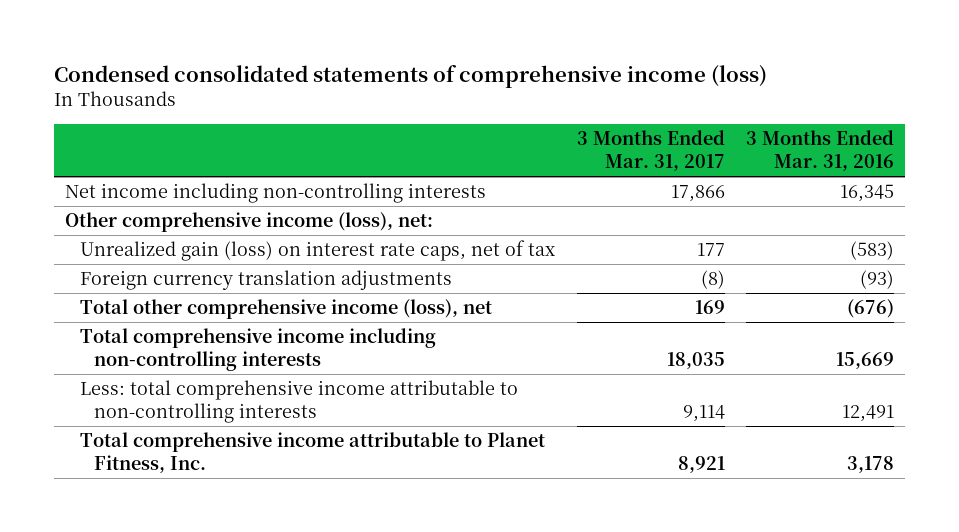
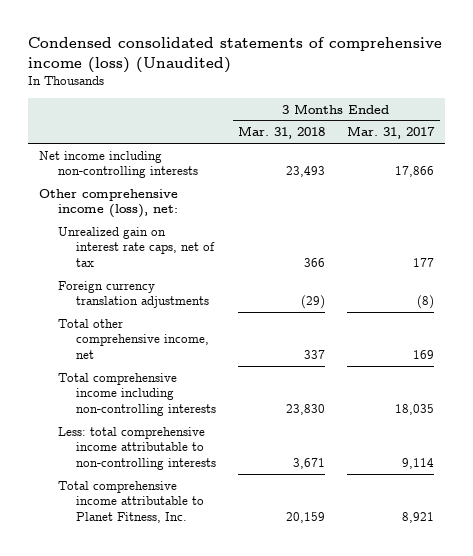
- Condensed consolidated statements of comprehensive income (loss)
+ Condensed consolidated statements of comprehensive income (loss) (Unaudited)
- | 3 Months Ended Mar. 31, 2017 | 3 Months Ended Mar. 31, 2016
+ | 3 Months Ended Mar. 31, 2018 | 3 Months Ended Mar. 31, 2017
- Unrealized gain (loss) on interest rate caps, net of tax | 177 | (583)
+ Unrealized gain on interest rate caps, net of tax | 366 | 177
- Total other comprehensive income (loss), net | 169 | (676)
+ Total other comprehensive income, net | 337 | 169

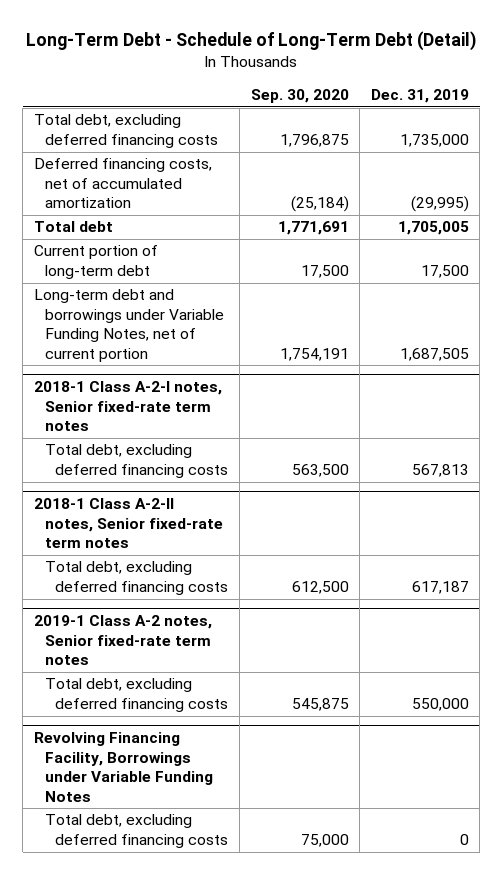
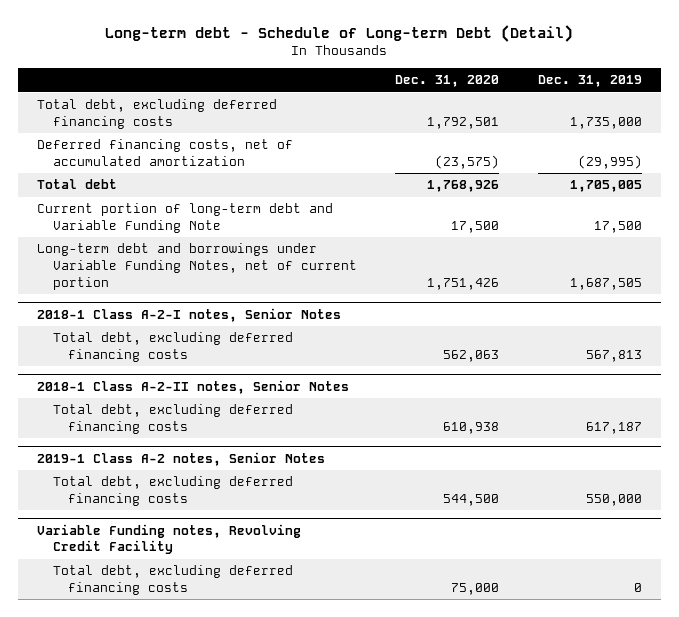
- Long-Term Debt - Schedule of Long-Term Debt (Detail)
+ Long-term debt - Schedule of Long-term Debt (Detail)
- | Sep. 30, 2020 | Dec. 31, 2019
+ | Dec. 31, 2020 | Dec. 31, 2019
- Current portion of long-term debt | 17,500 | 17,500
+ Current portion of long-term debt and Variable Funding Note | 17,500 | 17,500
- 2018-1 Class A-2-I notes, Senior fixed-rate term notes
+ 2018-1 Class A-2-I notes, Senior Notes
- 2018-1 Class A-2-II notes, Senior fixed-rate term notes
+ 2018-1 Class A-2-II notes, Senior Notes
- 2019-1 Class A-2 notes, Senior fixed-rate term notes
+ 2019-1 Class A-2 notes, Senior Notes
- Revolving Financing Facility, Borrowings under Variable Funding Notes
+ Variable Funding notes, Revolving Credit Facility

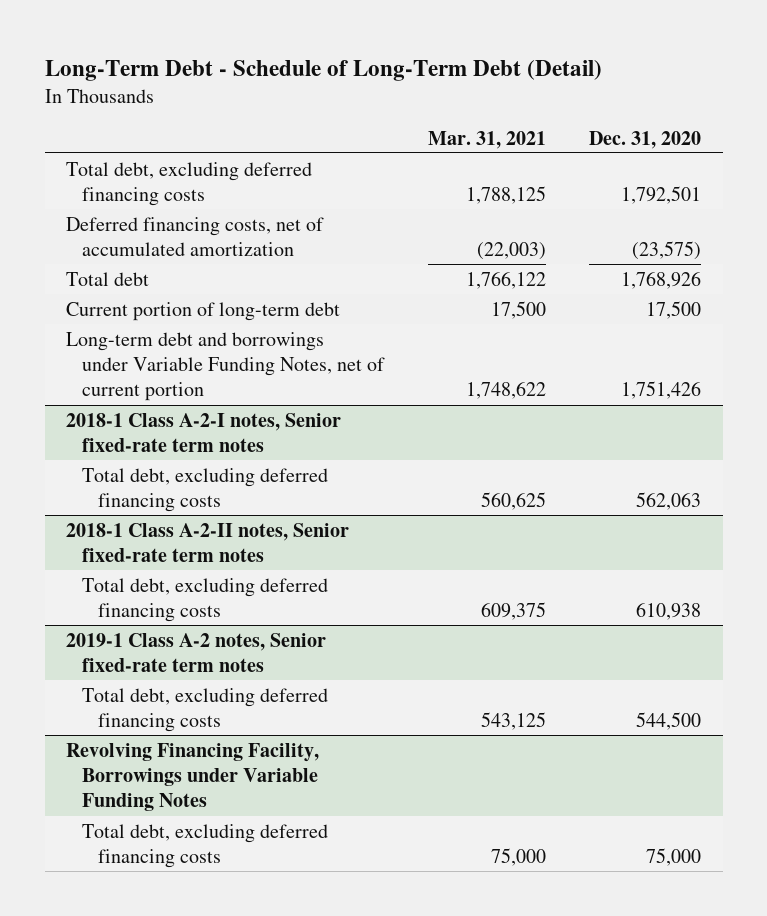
- Long-term debt - Schedule of Long-term Debt (Detail)
+ Long-Term Debt - Schedule of Long-Term Debt (Detail)
- | Dec. 31, 2020 | Dec. 31, 2019
+ | Mar. 31, 2021 | Dec. 31, 2020
- Current portion of long-term debt and Variable Funding Note | 17,500 | 17,500
+ Current portion of long-term debt | 17,500 | 17,500
- 2018-1 Class A-2-I notes, Senior Notes
+ 2018-1 Class A-2-I notes, Senior fixed-rate term notes
- 2018-1 Class A-2-II notes, Senior Notes
+ 2018-1 Class A-2-II notes, Senior fixed-rate term notes
- 2019-1 Class A-2 notes, Senior Notes
+ 2019-1 Class A-2 notes, Senior fixed-rate term notes
- Variable Funding notes, Revolving Credit Facility
+ Revolving Financing Facility, Borrowings under Variable Funding Notes

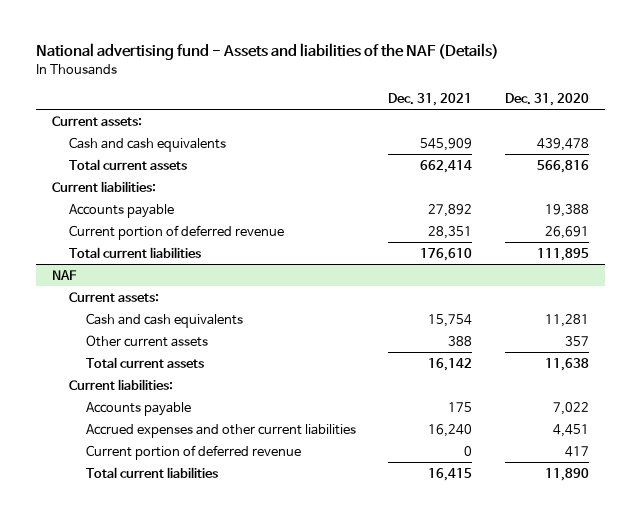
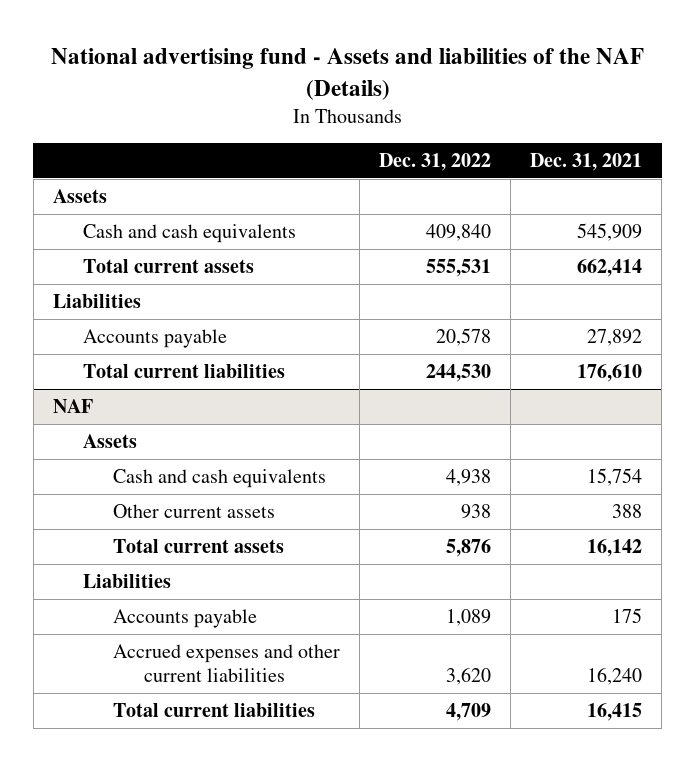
- | Dec. 31, 2021 | Dec. 31, 2020
+ | Dec. 31, 2022 | Dec. 31, 2021
- Current assets:
+ Assets
- Current liabilities:
+ Liabilities
- Current portion of deferred revenue | 28,351 | 26,691
@ NAF
- Current assets:
+ Assets
- Current liabilities:
+ Liabilities
- Current portion of deferred revenue | 0 | 417

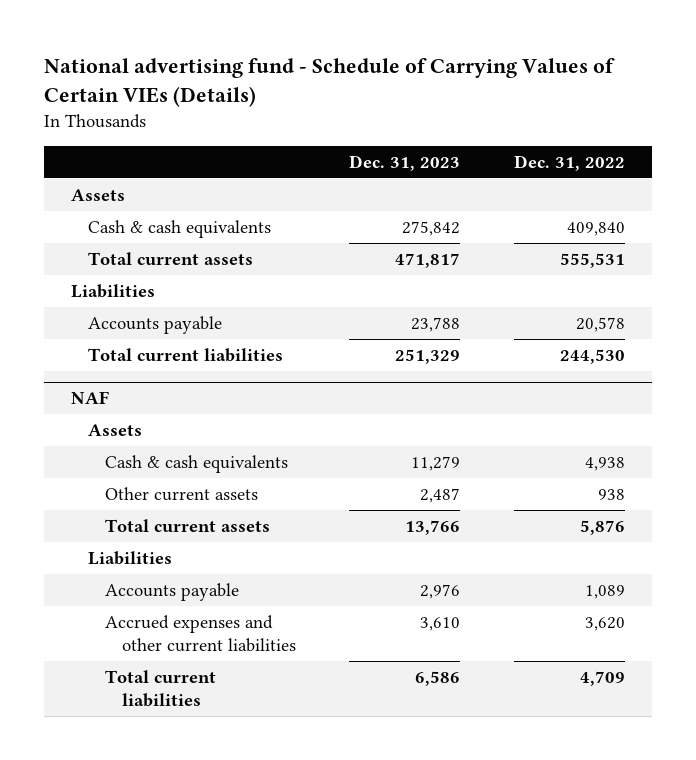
- National advertising fund - Assets and liabilities of the NAF (Details)
+ National advertising fund - Schedule of Carrying Values of Certain VIEs (Details)
- | Dec. 31, 2022 | Dec. 31, 2021
+ | Dec. 31, 2023 | Dec. 31, 2022
- Cash and cash equivalents | 409,840 | 545,909
+ Cash & cash equivalents | 275,842 | 409,840
@ NAF
- Cash and cash equivalents | 4,938 | 15,754
+ Cash & cash equivalents | 11,279 | 4,938

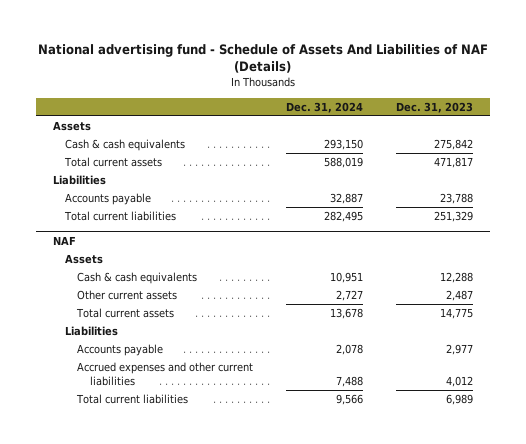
- National advertising fund - Schedule of Carrying Values of Certain VIEs (Details)
+ National advertising fund - Schedule of Assets And Liabilities of NAF (Details)
- | Dec. 31, 2023 | Dec. 31, 2022
+ | Dec. 31, 2024 | Dec. 31, 2023
@ NAF
- Cash & cash equivalents | 11,279 | 4,938
+ Cash & cash equivalents | 10,951 | 12,288
- Total current assets | 13,766 | 5,876
+ Total current assets | 13,678 | 14,775
- Accounts payable | 2,976 | 1,089
- Accrued expenses and other current liabilities | 3,610 | 3,620
- Total current liabilities | 6,586 | 4,709
+ Accounts payable | 2,078 | 2,977
+ Accrued expenses and other current liabilities | 7,488 | 4,012
+ Total current liabilities | 9,566 | 6,989

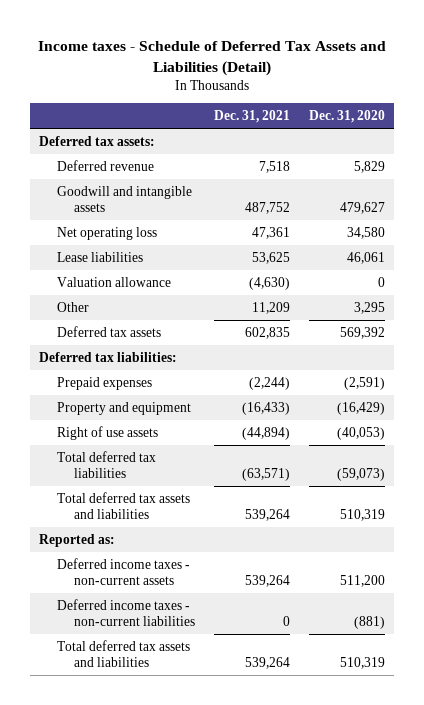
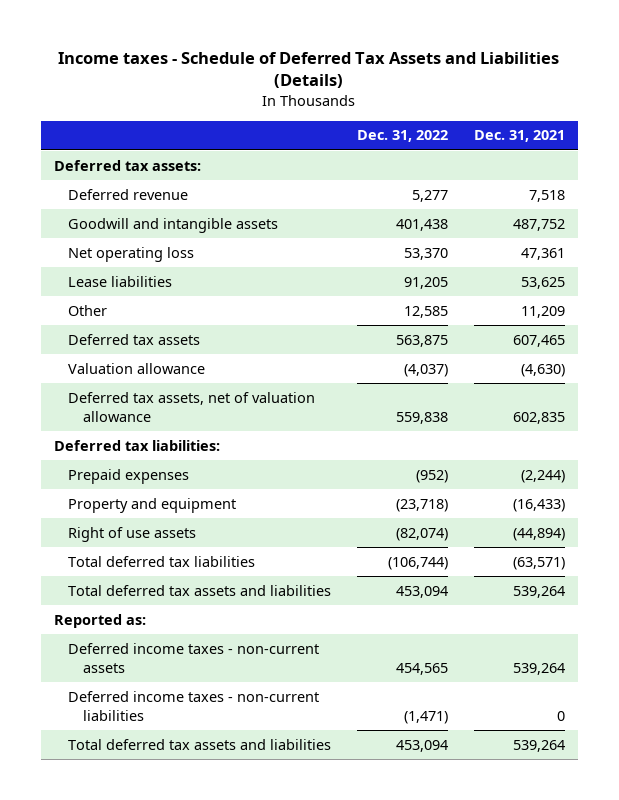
- Income taxes - Schedule of Deferred Tax Assets and Liabilities (Detail)
+ Income taxes - Schedule of Deferred Tax Assets and Liabilities (Details)
- | Dec. 31, 2021 | Dec. 31, 2020
+ | Dec. 31, 2022 | Dec. 31, 2021
- Deferred tax assets | 602,835 | 569,392
+ Deferred tax assets | 563,875 | 607,465
moved down: Valuation allowance | (4,037) | (4,630)
+ Deferred tax assets, net of valuation allowance | 559,838 | 602,835

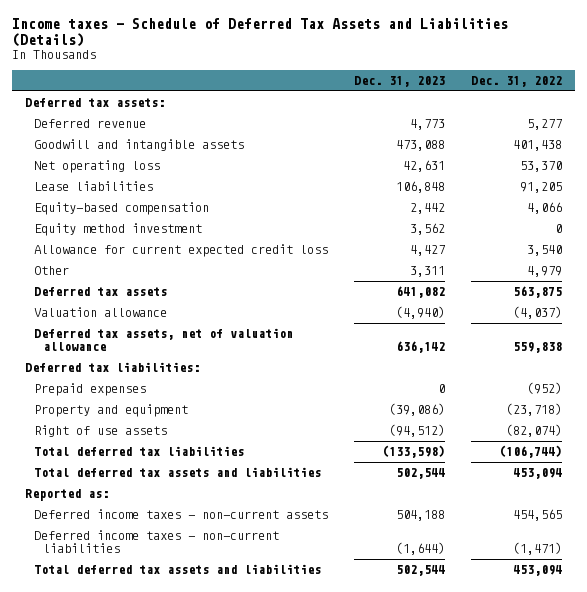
- | Dec. 31, 2022 | Dec. 31, 2021
+ | Dec. 31, 2023 | Dec. 31, 2022
- Other | 12,585 | 11,209
+ Equity-based compensation | 2,442 | 4,066
+ Equity method investment | 3,562 | 0
+ Allowance for current expected credit loss | 4,427 | 3,540
+ Other | 3,311 | 4,979

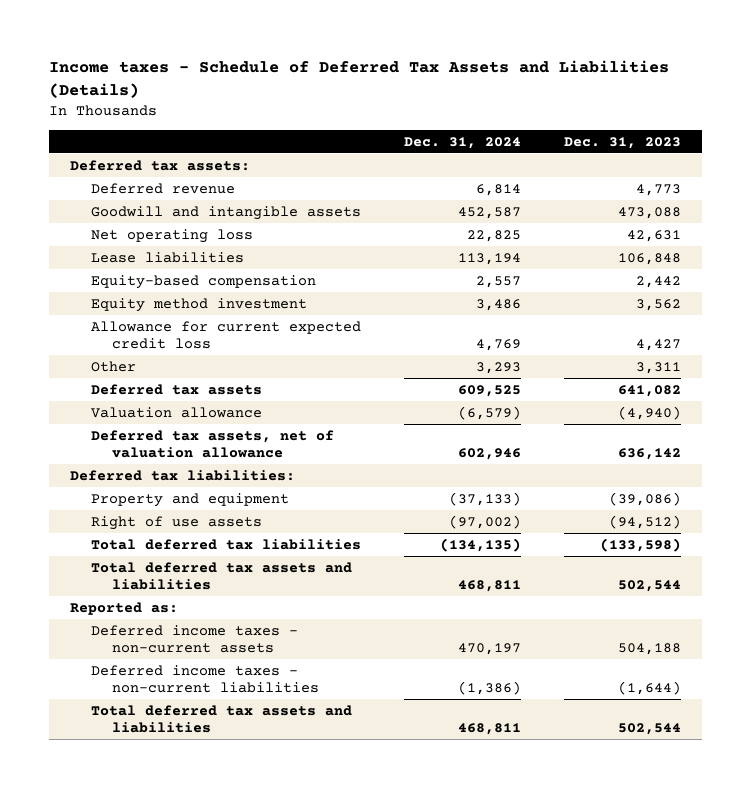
- | Dec. 31, 2023 | Dec. 31, 2022
+ | Dec. 31, 2024 | Dec. 31, 2023
- Prepaid expenses | 0 | (952)

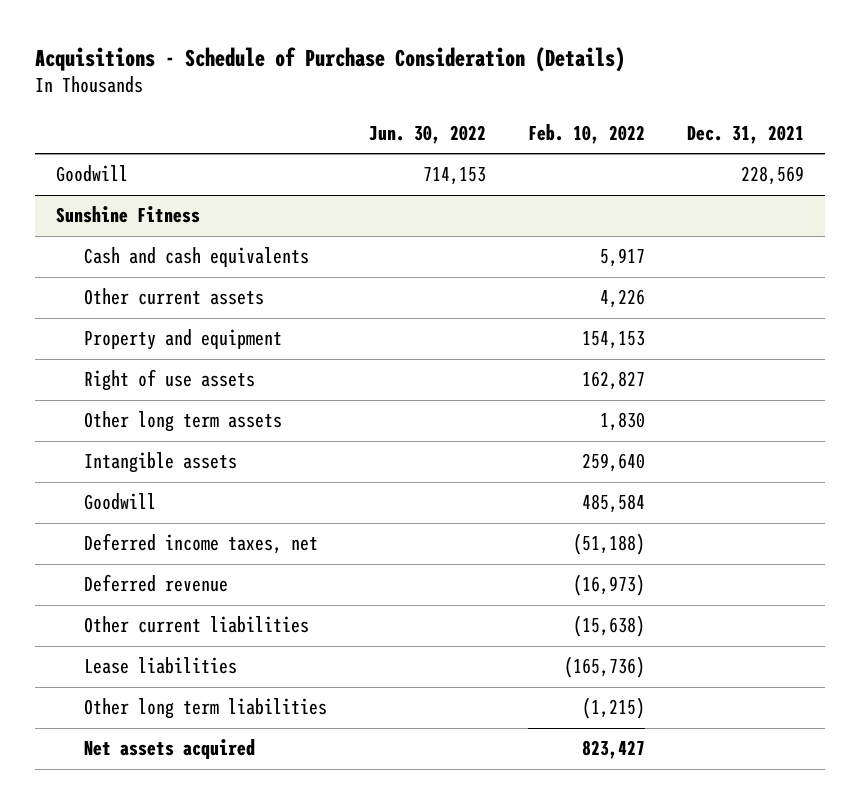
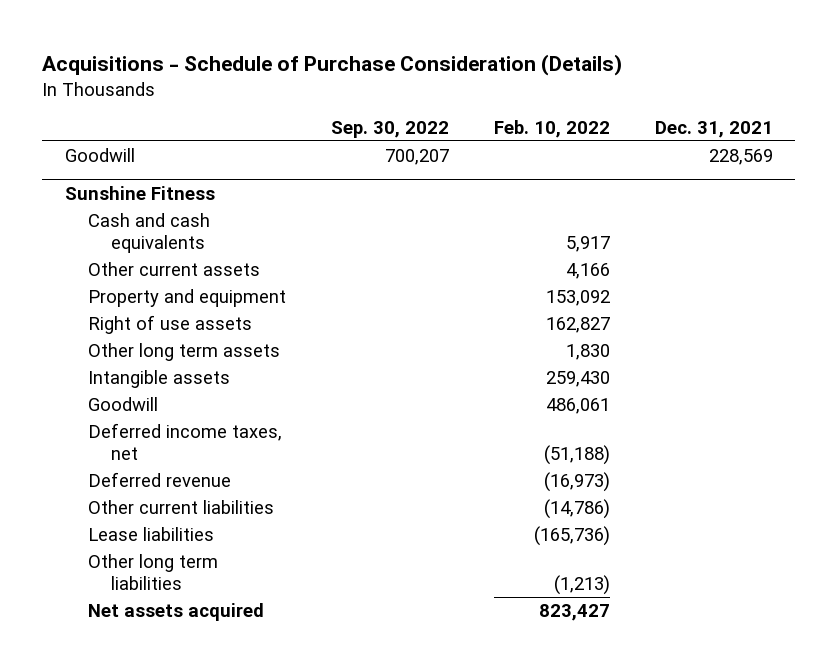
- | Jun. 30, 2022 | Feb. 10, 2022 | Dec. 31, 2021
+ | Sep. 30, 2022 | Feb. 10, 2022 | Dec. 31, 2021
@ Sunshine Fitness
- Other current assets | | 4,226 |
- Property and equipment | | 154,153 |
+ Other current assets | | 4,166 |
+ Property and equipment | | 153,092 |
- Intangible assets | | 259,640 |
- Goodwill | | 485,584 |
+ Intangible assets | | 259,430 |
+ Goodwill | | 486,061 |
- Other current liabilities | | (15,638) |
+ Other current liabilities | | (14,786) |
- Other long term liabilities | | (1,215) |
+ Other long term liabilities | | (1,213) |

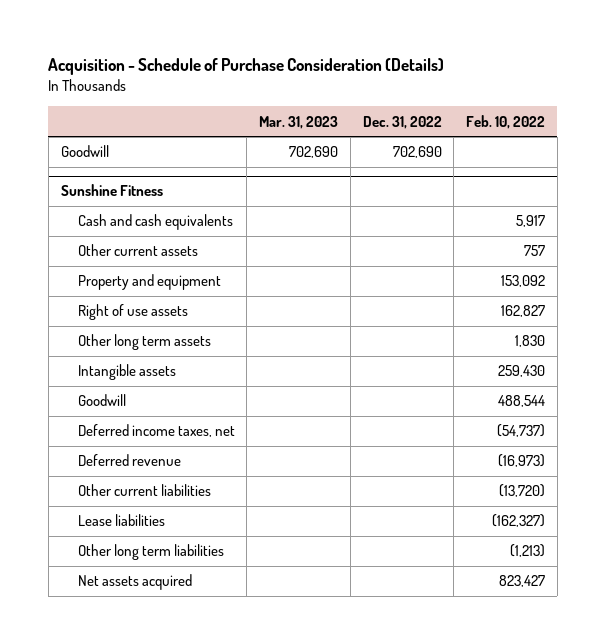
- Acquisitions - Schedule of Purchase Consideration (Details)
+ Acquisition - Schedule of Purchase Consideration (Details)
- | Sep. 30, 2022 | Feb. 10, 2022 | Dec. 31, 2021
+ | Mar. 31, 2023 | Dec. 31, 2022 | Feb. 10, 2022
@ Sunshine Fitness
- Other current assets | | 4,166 |
+ Other current assets | | | 757
- Goodwill | | 486,061 |
- Deferred income taxes, net | | (51,188) |
+ Goodwill | | | 488,544
+ Deferred income taxes, net | | | (54,737)
- Other current liabilities | | (14,786) |
- Lease liabilities | | (165,736) |
+ Other current liabilities | | | (13,720)
+ Lease liabilities | | | (162,327)

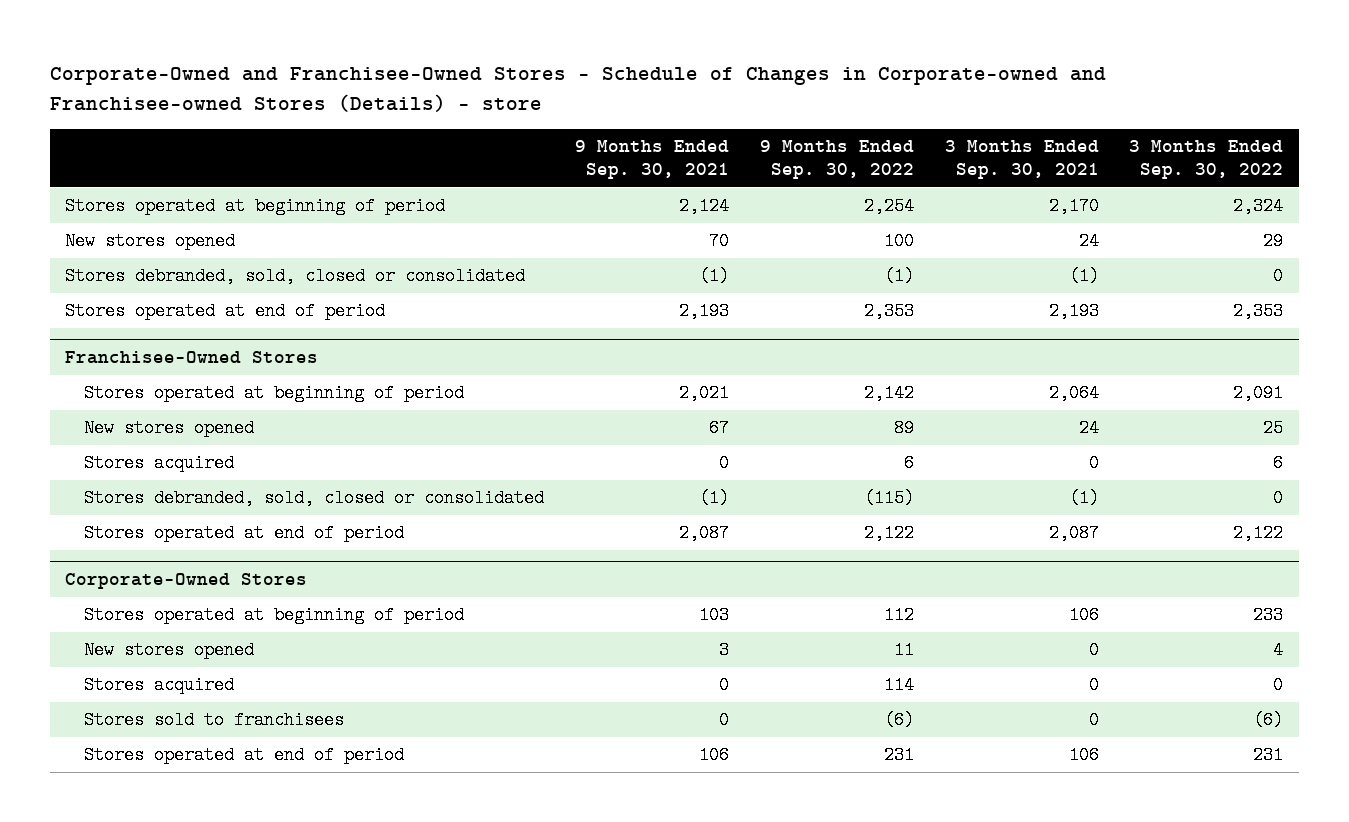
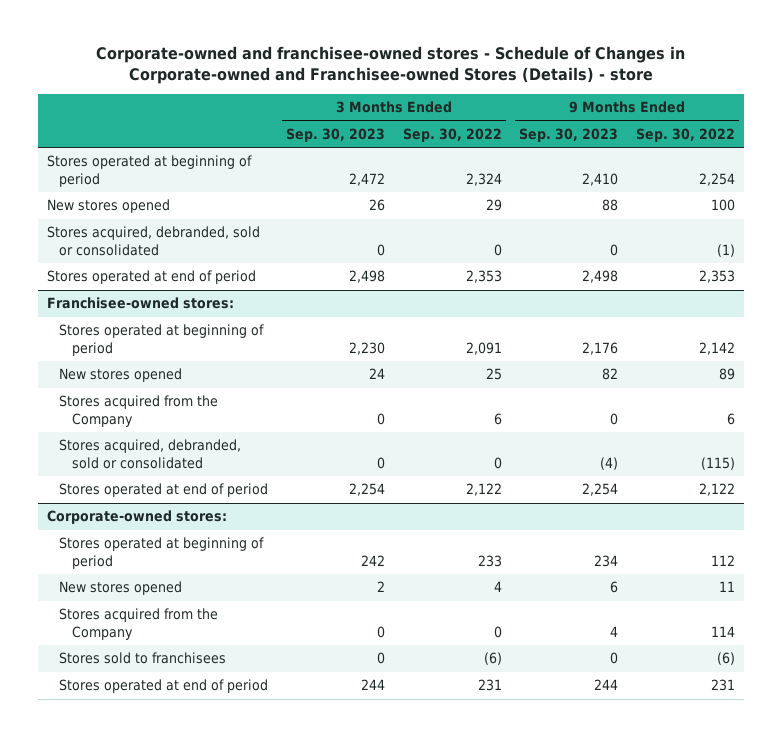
- Corporate-Owned and Franchisee-Owned Stores - Schedule of Changes in Corporate-owned and Franchisee-owned Stores (Details) - store
+ Corporate-owned and franchisee-owned stores - Schedule of Changes in Corporate-owned and Franchisee-owned Stores (Details) - store
- | 9 Months Ended Sep. 30, 2021 | 9 Months Ended Sep. 30, 2022 | 3 Months Ended Sep. 30, 2021 | 3 Months Ended Sep. 30, 2022
+ | 3 Months Ended Sep. 30, 2023 | 3 Months Ended Sep. 30, 2022 | 9 Months Ended Sep. 30, 2023 | 9 Months Ended Sep. 30, 2022
- Stores debranded, sold, closed or consolidated | (1) | (1) | (1) | 0
+ Stores acquired, debranded, sold or consolidated | 0 | 0 | 0 | (1)
- Franchisee-Owned Stores
+ Franchisee-owned stores:
- Stores acquired | 0 | 6 | 0 | 6
- Stores debranded, sold, closed or consolidated | (1) | (115) | (1) | 0
+ Stores acquired from the Company | 0 | 6 | 0 | 6
+ Stores acquired, debranded, sold or consolidated | 0 | 0 | (4) | (115)
- Corporate-Owned Stores
+ Corporate-owned stores:
- Stores acquired | 0 | 114 | 0 | 0
+ Stores acquired from the Company | 0 | 0 | 4 | 114

